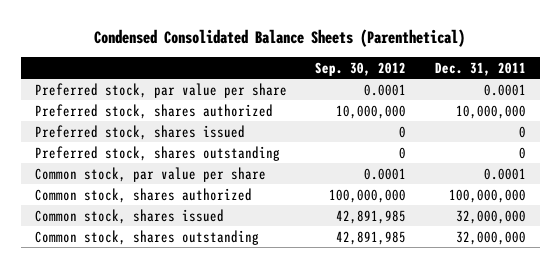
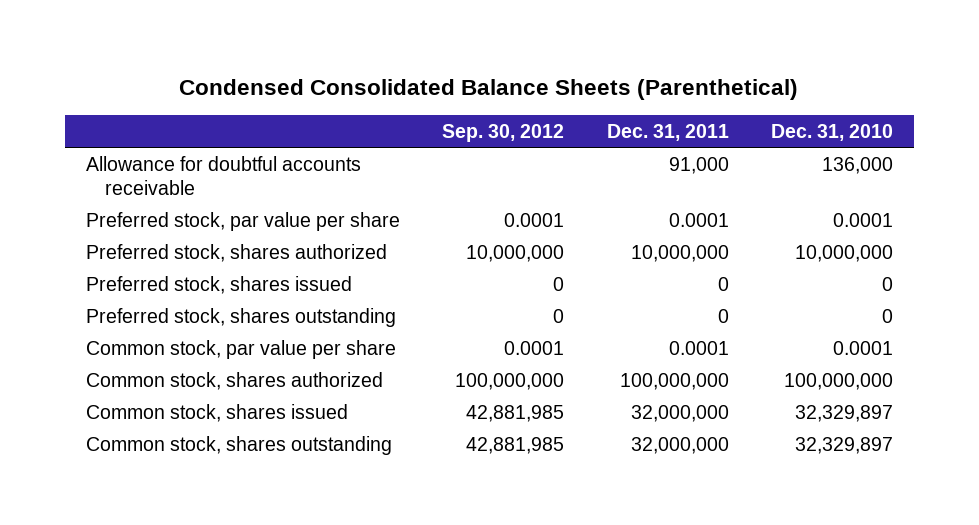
- | Sep. 30, 2012 | Dec. 31, 2011
+ | Sep. 30, 2012 | Dec. 31, 2011 | Dec. 31, 2010
+ Allowance for doubtful accounts receivable | | 91,000 | 136,000
- Common stock, shares issued | 42,891,985 | 32,000,000
- Common stock, shares outstanding | 42,891,985 | 32,000,000
+ Common stock, shares issued | 42,881,985 | 32,000,000 | 32,329,897
+ Common stock, shares outstanding | 42,881,985 | 32,000,000 | 32,329,897

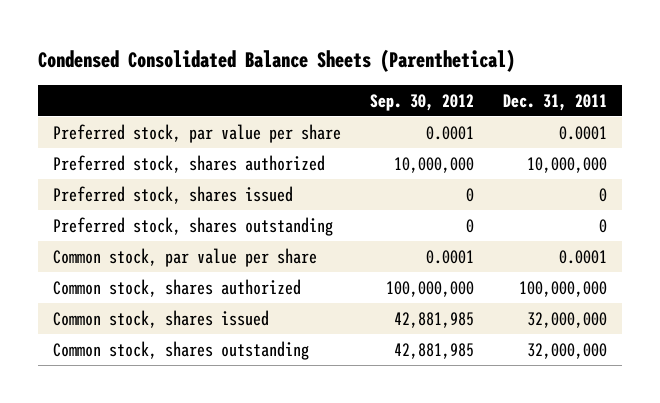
- | Sep. 30, 2012 | Dec. 31, 2011 | Dec. 31, 2010
+ | Sep. 30, 2012 | Dec. 31, 2011
- Allowance for doubtful accounts receivable | | 91,000 | 136,000

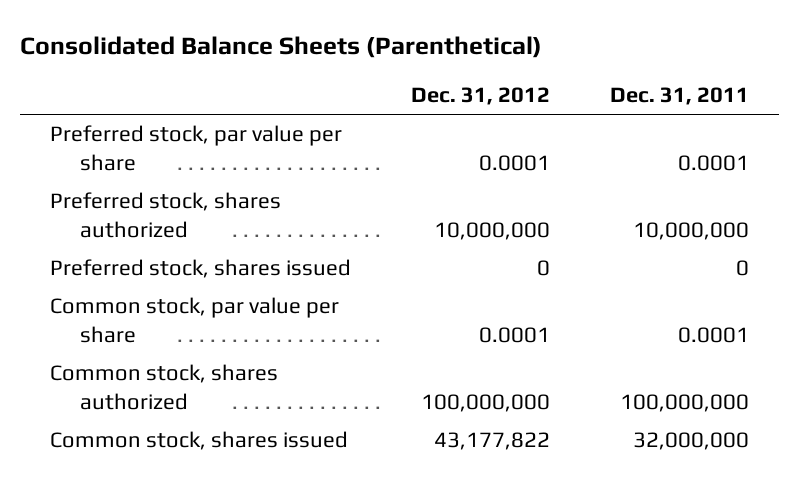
- Condensed Consolidated Balance Sheets (Parenthetical)
+ Consolidated Balance Sheets (Parenthetical)
- | Sep. 30, 2012 | Dec. 31, 2011
+ | Dec. 31, 2012 | Dec. 31, 2011
- Preferred stock, shares outstanding | 0 | 0
- Common stock, shares outstanding | 42,881,985 | 32,000,000

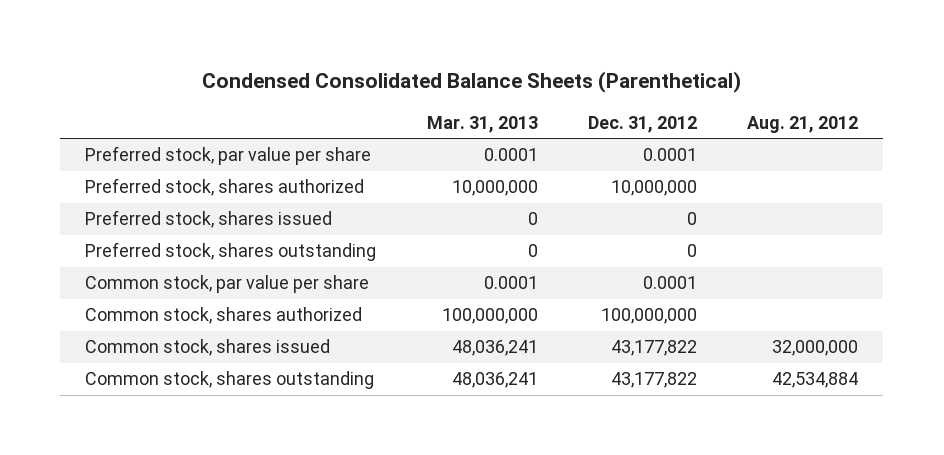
- Consolidated Balance Sheets (Parenthetical)
+ Condensed Consolidated Balance Sheets (Parenthetical)
- | Dec. 31, 2012 | Dec. 31, 2011
+ | Mar. 31, 2013 | Dec. 31, 2012 | Aug. 21, 2012
+ Preferred stock, shares outstanding | 0 | 0 |
+ Common stock, shares outstanding | 48,036,241 | 43,177,822 | 42,534,884

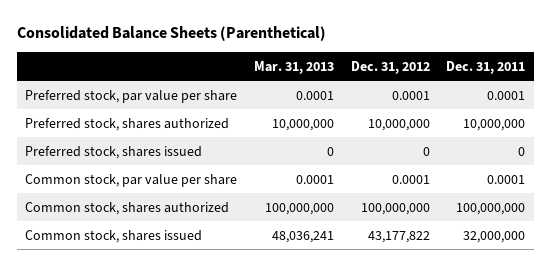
- Condensed Consolidated Balance Sheets (Parenthetical)
+ Consolidated Balance Sheets (Parenthetical)
- | Mar. 31, 2013 | Dec. 31, 2012 | Aug. 21, 2012
+ | Mar. 31, 2013 | Dec. 31, 2012 | Dec. 31, 2011
- Preferred stock, shares outstanding | 0 | 0 |
- Common stock, shares outstanding | 48,036,241 | 43,177,822 | 42,534,884

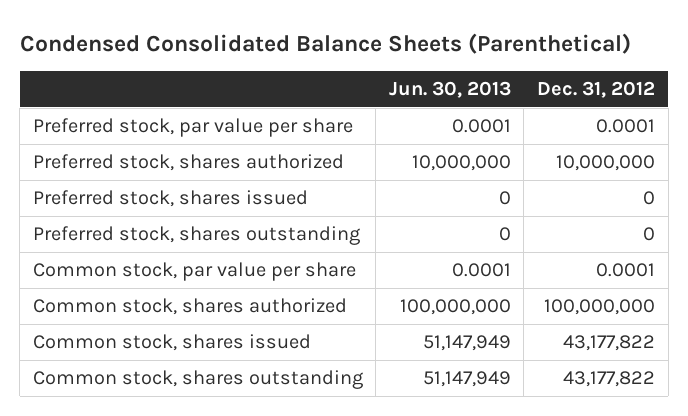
- Consolidated Balance Sheets (Parenthetical)
+ Condensed Consolidated Balance Sheets (Parenthetical)
- | Mar. 31, 2013 | Dec. 31, 2012 | Dec. 31, 2011
+ | Jun. 30, 2013 | Dec. 31, 2012
+ Preferred stock, shares outstanding | 0 | 0
+ Common stock, shares outstanding | 51,147,949 | 43,177,822

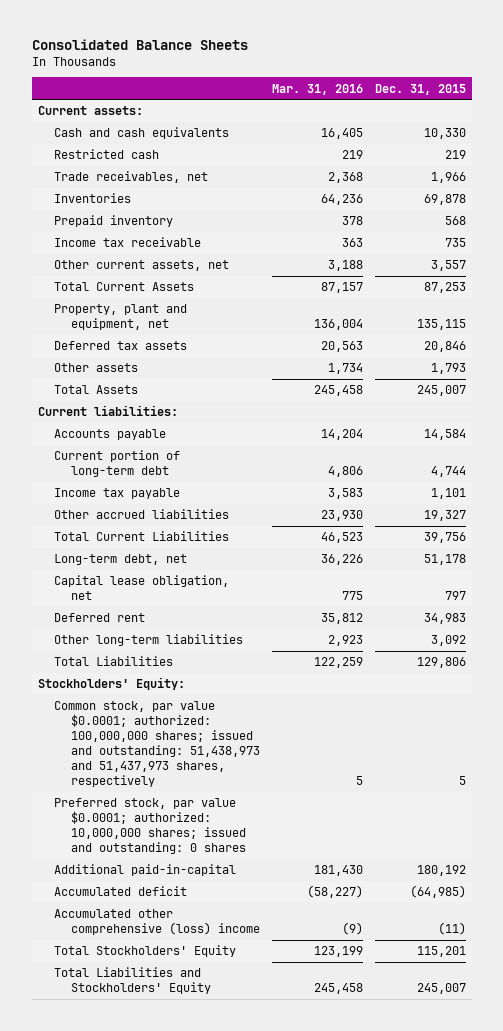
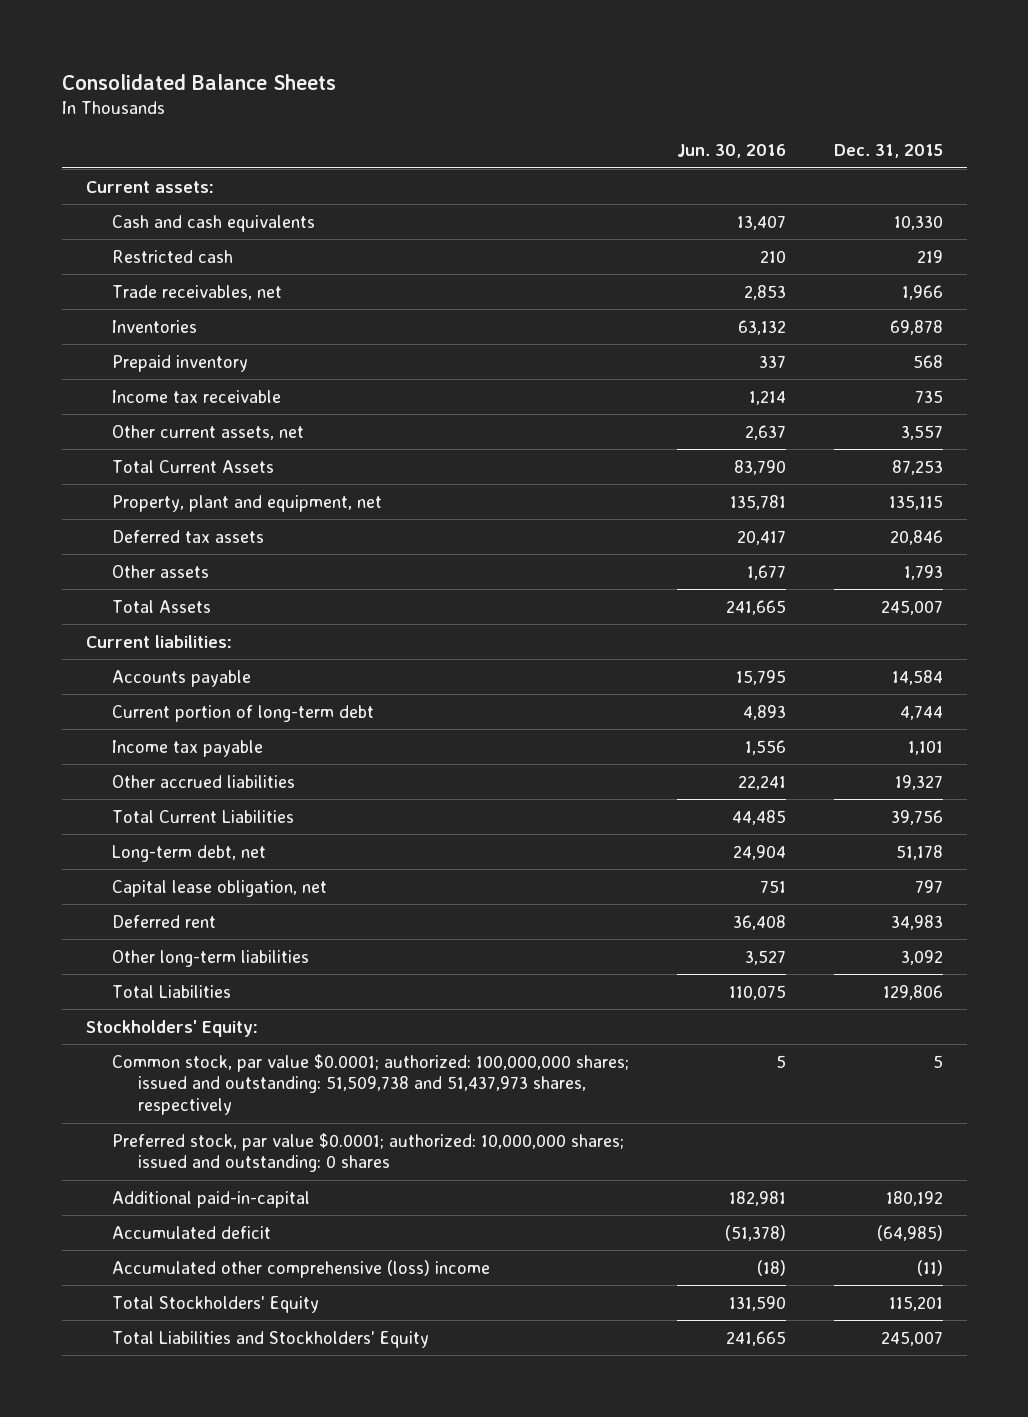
- | Mar. 31, 2016 | Dec. 31, 2015
+ | Jun. 30, 2016 | Dec. 31, 2015
- Common stock, par value $0.0001; authorized: 100,000,000 shares; issued and outstanding: 51,438,973 and 51,437,973 shares, respectively | 5 | 5
+ Common stock, par value $0.0001; authorized: 100,000,000 shares; issued and outstanding: 51,509,738 and 51,437,973 shares, respectively | 5 | 5

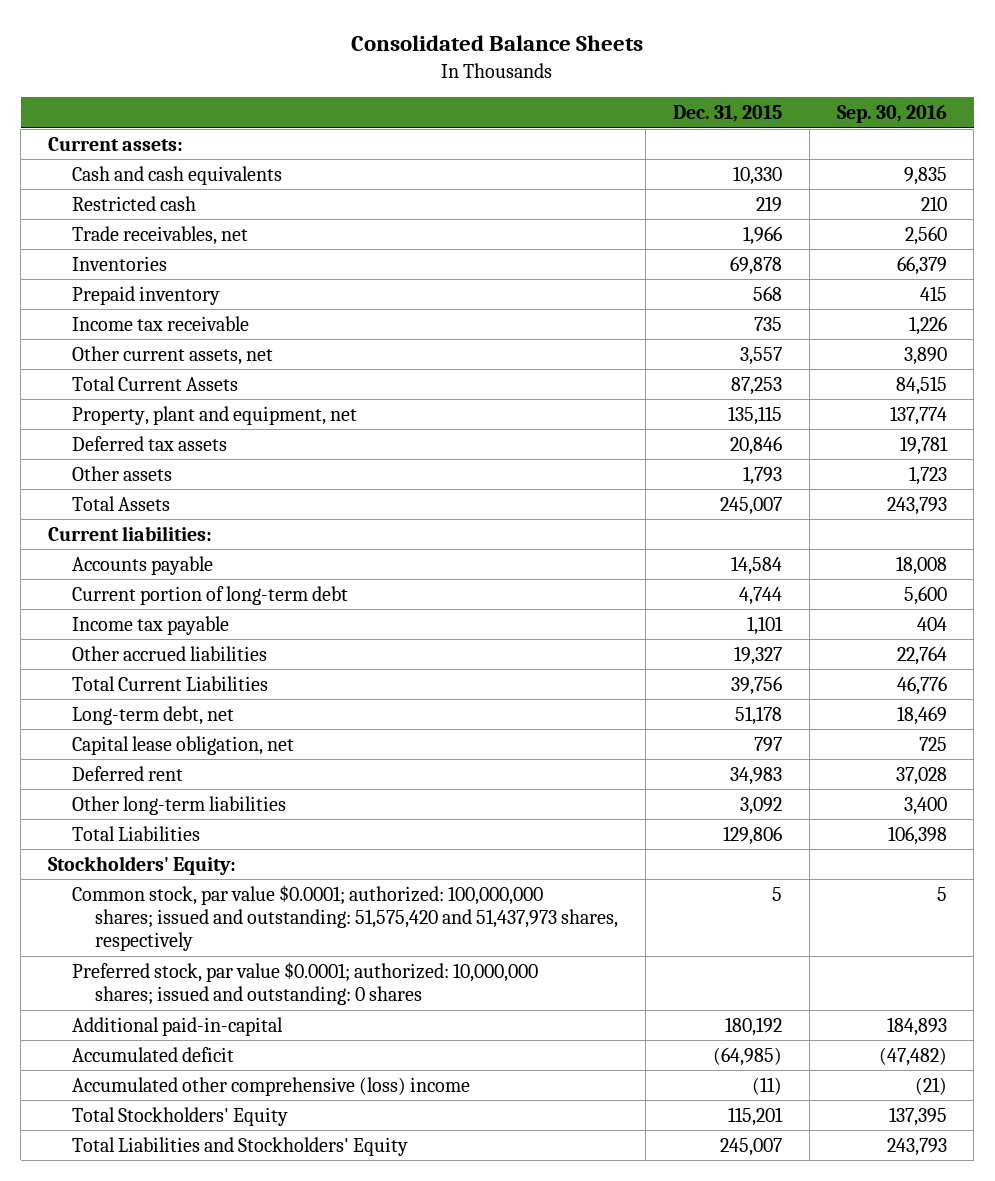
- | Jun. 30, 2016 | Dec. 31, 2015
+ | Dec. 31, 2015 | Sep. 30, 2016
- Common stock, par value $0.0001; authorized: 100,000,000 shares; issued and outstanding: 51,509,738 and 51,437,973 shares, respectively | 5 | 5
+ Common stock, par value $0.0001; authorized: 100,000,000 shares; issued and outstanding: 51,575,420 and 51,437,973 shares, respectively | 5 | 5

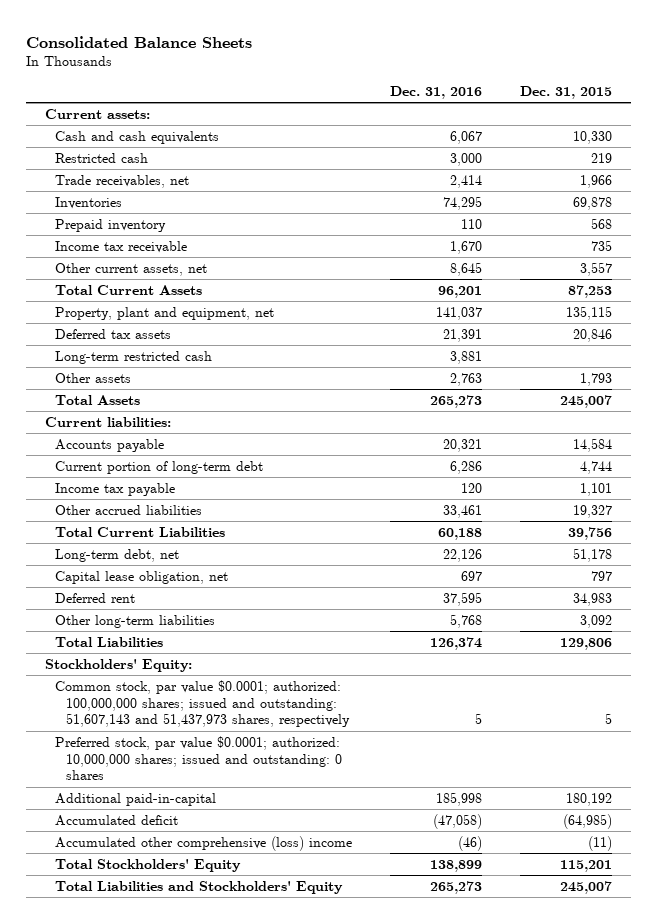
- | Dec. 31, 2015 | Sep. 30, 2016
+ | Dec. 31, 2016 | Dec. 31, 2015
+ Long-term restricted cash | 3,881 |
- Common stock, par value $0.0001; authorized: 100,000,000 shares; issued and outstanding: 51,575,420 and 51,437,973 shares, respectively | 5 | 5
+ Common stock, par value $0.0001; authorized: 100,000,000 shares; issued and outstanding: 51,607,143 and 51,437,973 shares, respectively | 5 | 5

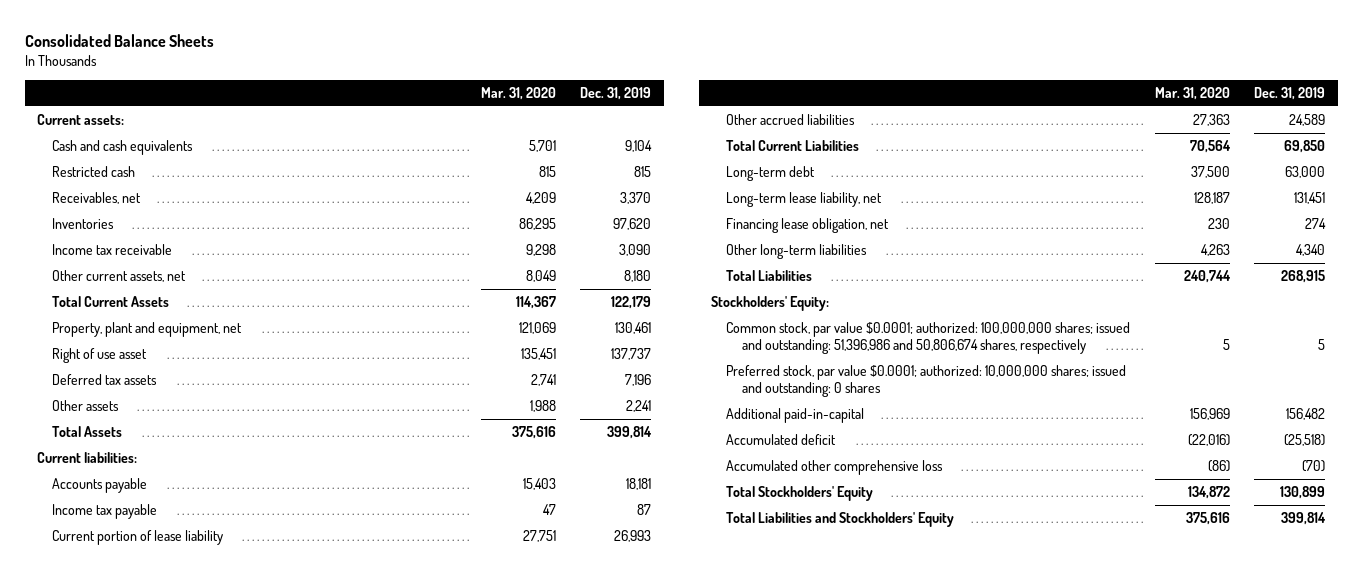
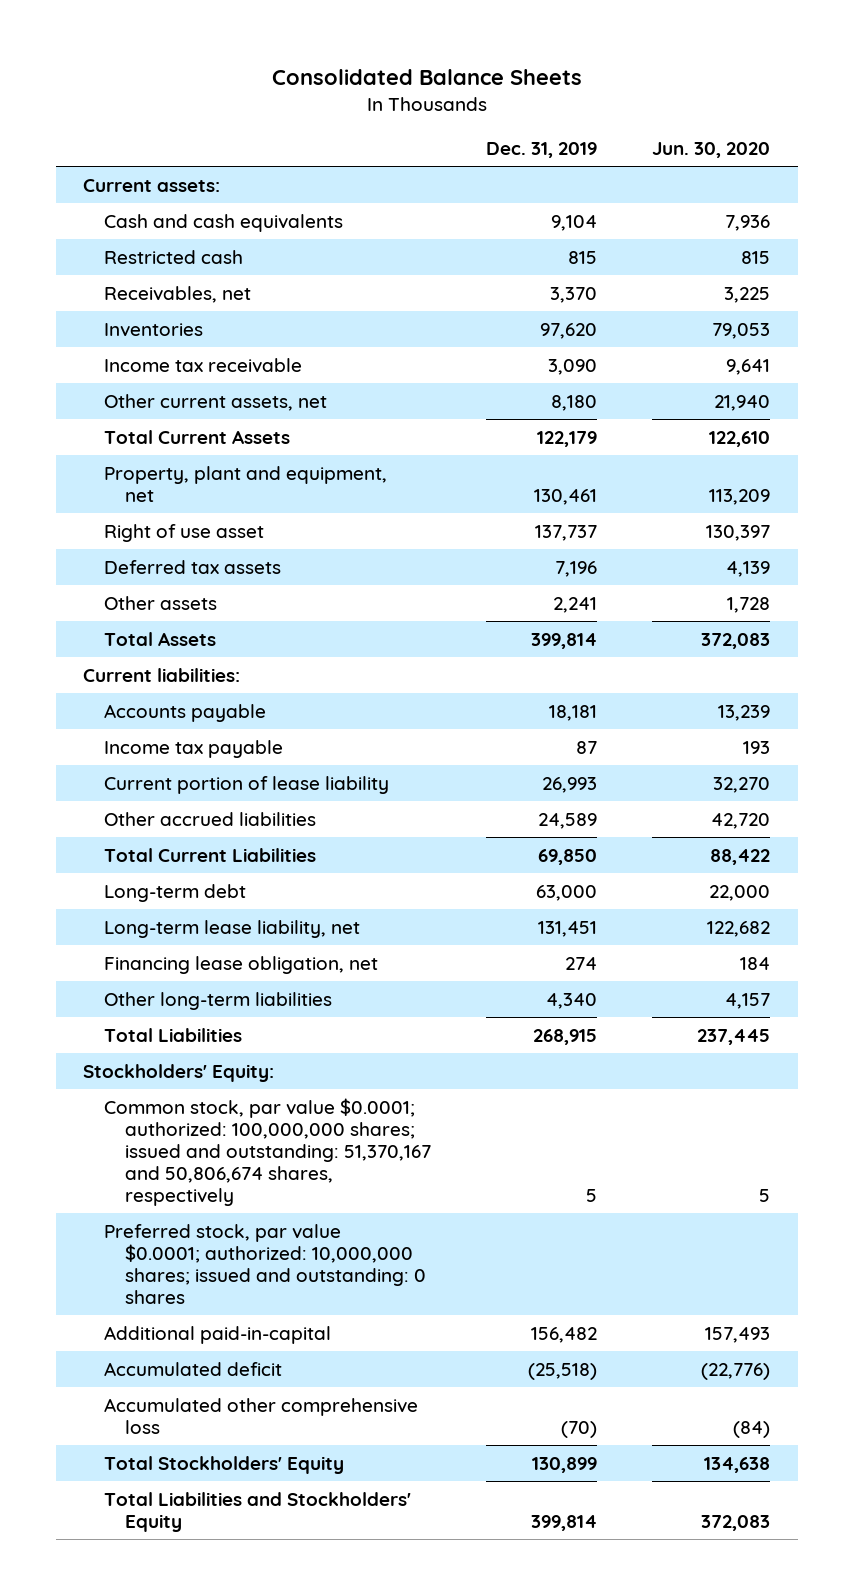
- | Mar. 31, 2020 | Dec. 31, 2019
+ | Dec. 31, 2019 | Jun. 30, 2020
- Common stock, par value $0.0001; authorized: 100,000,000 shares; issued and outstanding: 51,396,986 and 50,806,674 shares, respectively | 5 | 5
+ Common stock, par value $0.0001; authorized: 100,000,000 shares; issued and outstanding: 51,370,167 and 50,806,674 shares, respectively | 5 | 5

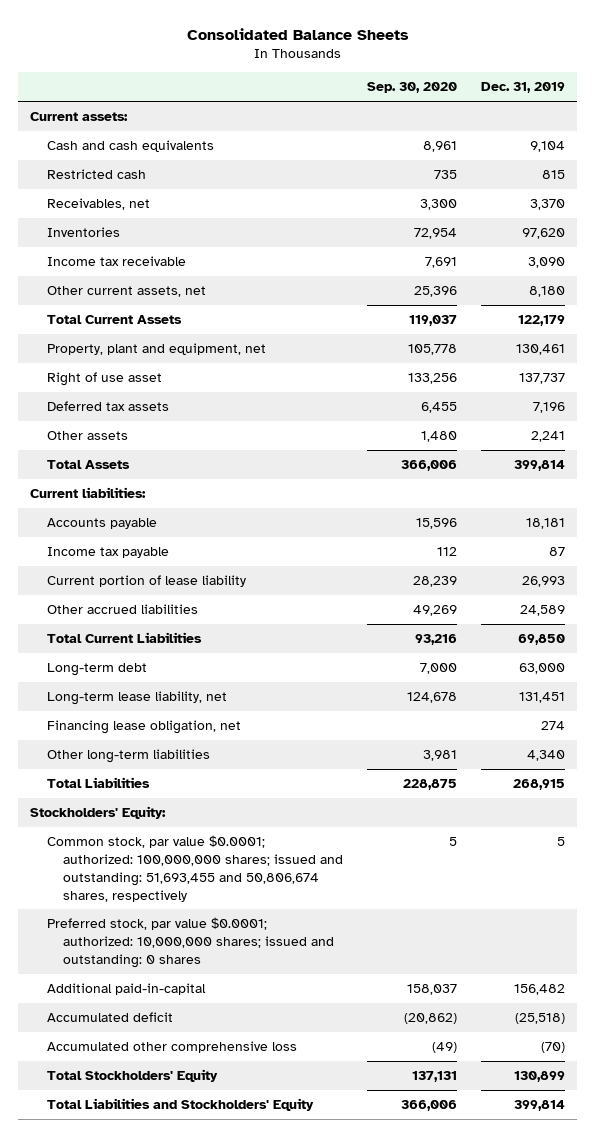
- | Dec. 31, 2019 | Jun. 30, 2020
+ | Sep. 30, 2020 | Dec. 31, 2019
- Common stock, par value $0.0001; authorized: 100,000,000 shares; issued and outstanding: 51,370,167 and 50,806,674 shares, respectively | 5 | 5
+ Common stock, par value $0.0001; authorized: 100,000,000 shares; issued and outstanding: 51,693,455 and 50,806,674 shares, respectively | 5 | 5

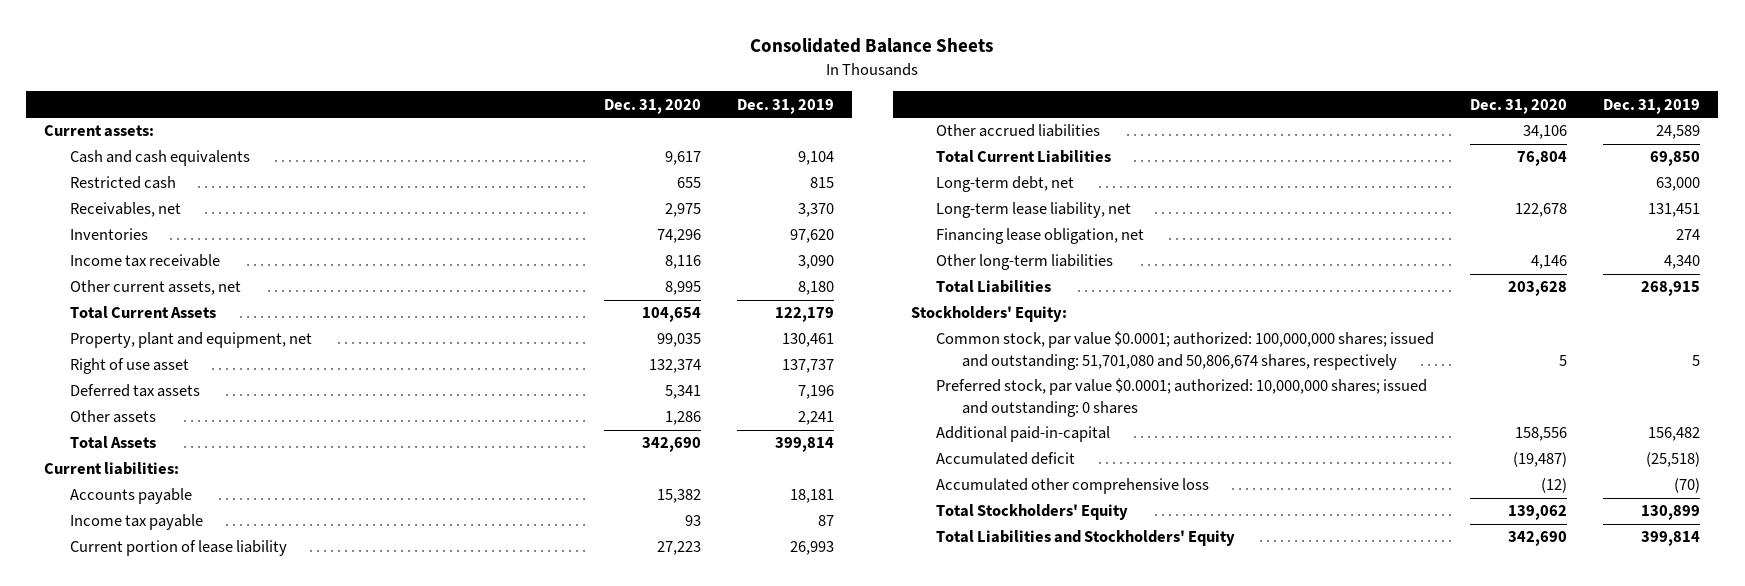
- | Sep. 30, 2020 | Dec. 31, 2019
+ | Dec. 31, 2020 | Dec. 31, 2019
- Long-term debt | 7,000 | 63,000
+ Long-term debt, net | | 63,000
- Common stock, par value $0.0001; authorized: 100,000,000 shares; issued and outstanding: 51,693,455 and 50,806,674 shares, respectively | 5 | 5
+ Common stock, par value $0.0001; authorized: 100,000,000 shares; issued and outstanding: 51,701,080 and 50,806,674 shares, respectively | 5 | 5

